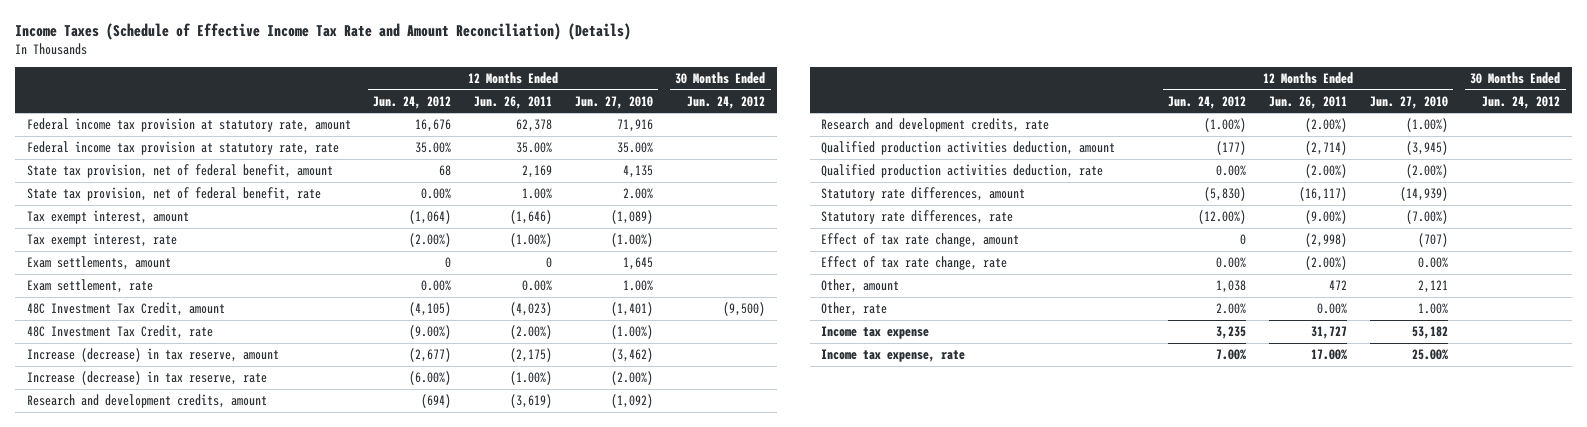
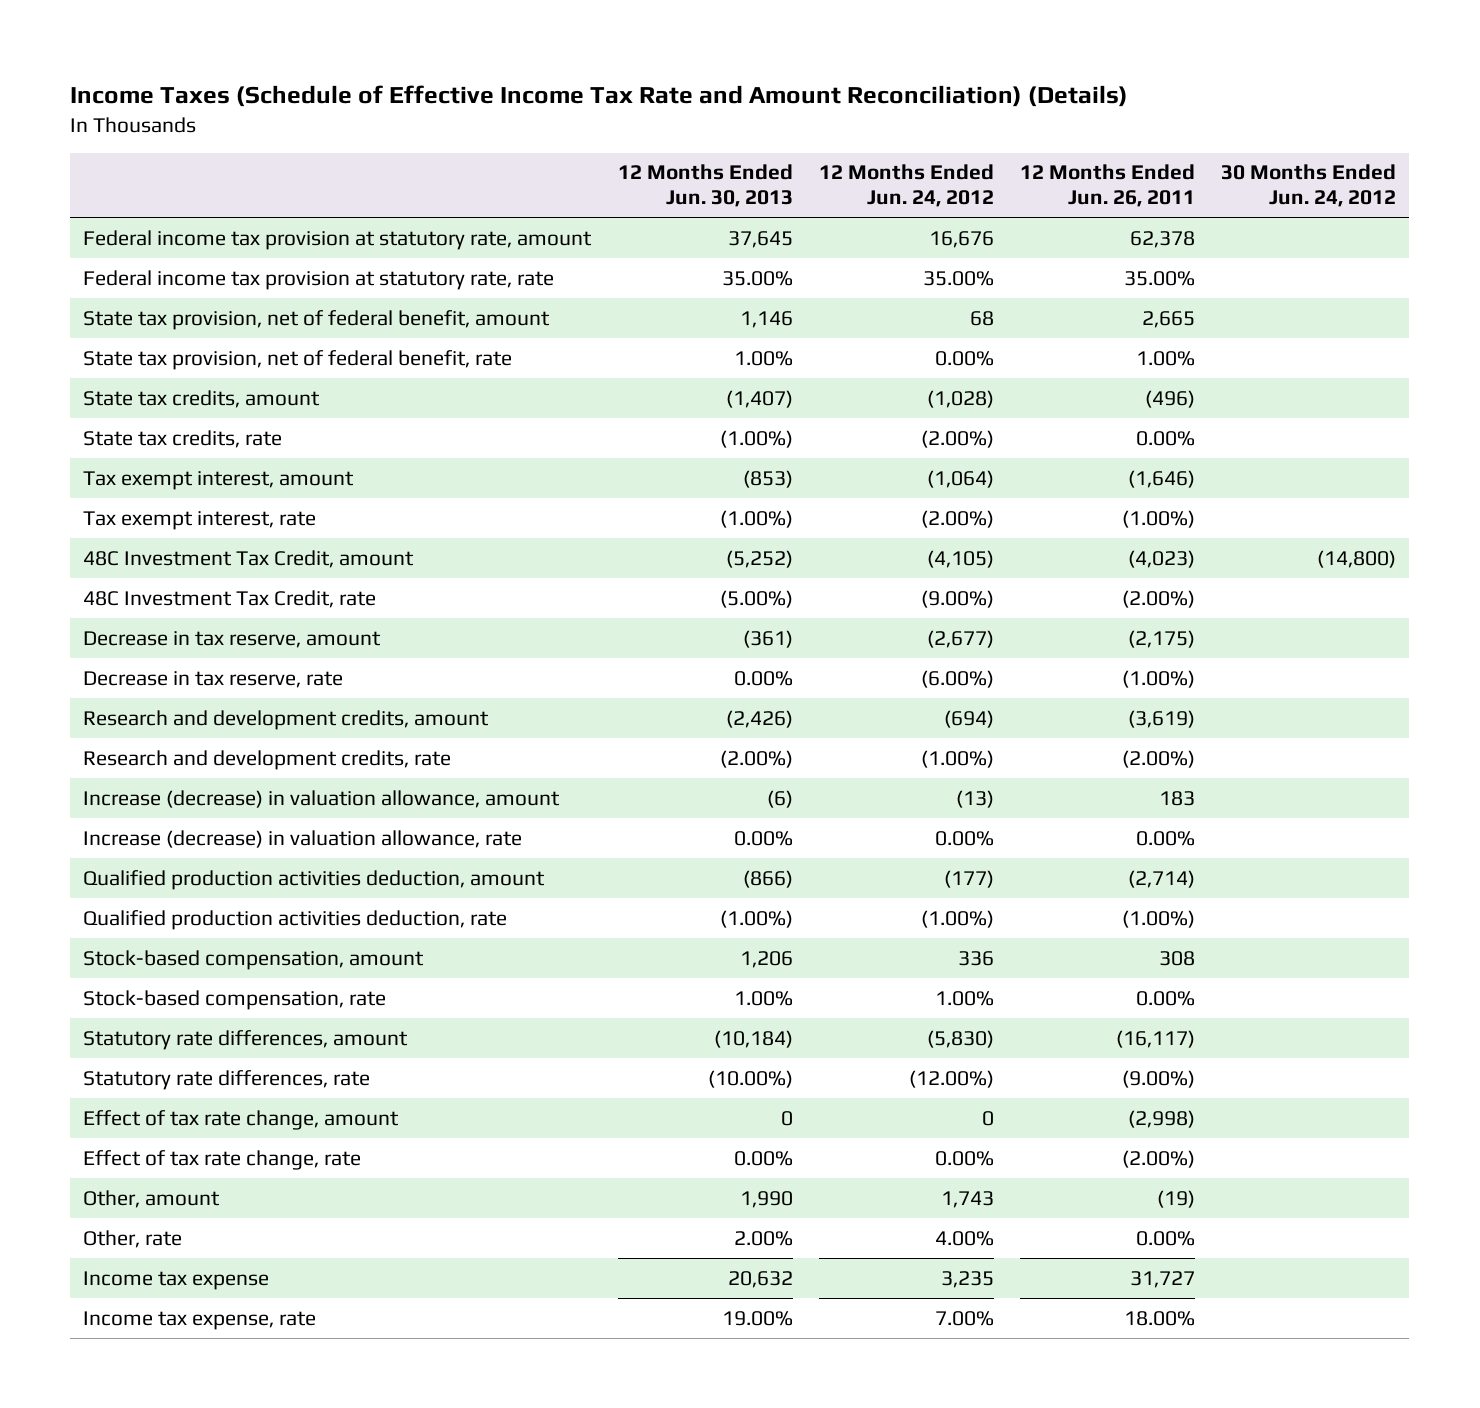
- | 12 Months Ended Jun. 24, 2012 | 12 Months Ended Jun. 26, 2011 | 12 Months Ended Jun. 27, 2010 | 30 Months Ended Jun. 24, 2012
+ | 12 Months Ended Jun. 30, 2013 | 12 Months Ended Jun. 24, 2012 | 12 Months Ended Jun. 26, 2011 | 30 Months Ended Jun. 24, 2012
- State tax provision, net of federal benefit, amount | 68 | 2,169 | 4,135 |
+ State tax provision, net of federal benefit, amount | 1,146 | 68 | 2,665 |
+ State tax credits, amount | (1,407) | (1,028) | (496) |
+ State tax credits, rate | (1.00%) | (2.00%) | 0.00% |
- Exam settlements, amount | 0 | 0 | 1,645 |
- Exam settlement, rate | 0.00% | 0.00% | 1.00% |
- 48C Investment Tax Credit, amount | (4,105) | (4,023) | (1,401) | (9,500)
+ 48C Investment Tax Credit, amount | (5,252) | (4,105) | (4,023) | (14,800)
- Increase (decrease) in tax reserve, amount | (2,677) | (2,175) | (3,462) |
- Increase (decrease) in tax reserve, rate | (6.00%) | (1.00%) | (2.00%) |
+ Decrease in tax reserve, amount | (361) | (2,677) | (2,175) |
+ Decrease in tax reserve, rate | 0.00% | (6.00%) | (1.00%) |
+ Increase (decrease) in valuation allowance, amount | (6) | (13) | 183 |
+ Increase (decrease) in valuation allowance, rate | 0.00% | 0.00% | 0.00% |
- Qualified production activities deduction, rate | 0.00% | (2.00%) | (2.00%) |
+ Qualified production activities deduction, rate | (1.00%) | (1.00%) | (1.00%) |
+ Stock-based compensation, amount | 1,206 | 336 | 308 |
+ Stock-based compensation, rate | 1.00% | 1.00% | 0.00% |
- Other, amount | 1,038 | 472 | 2,121 |
- Other, rate | 2.00% | 0.00% | 1.00% |
+ Other, amount | 1,990 | 1,743 | (19) |
+ Other, rate | 2.00% | 4.00% | 0.00% |
- Income tax expense, rate | 7.00% | 17.00% | 25.00% |
+ Income tax expense, rate | 19.00% | 7.00% | 18.00% |

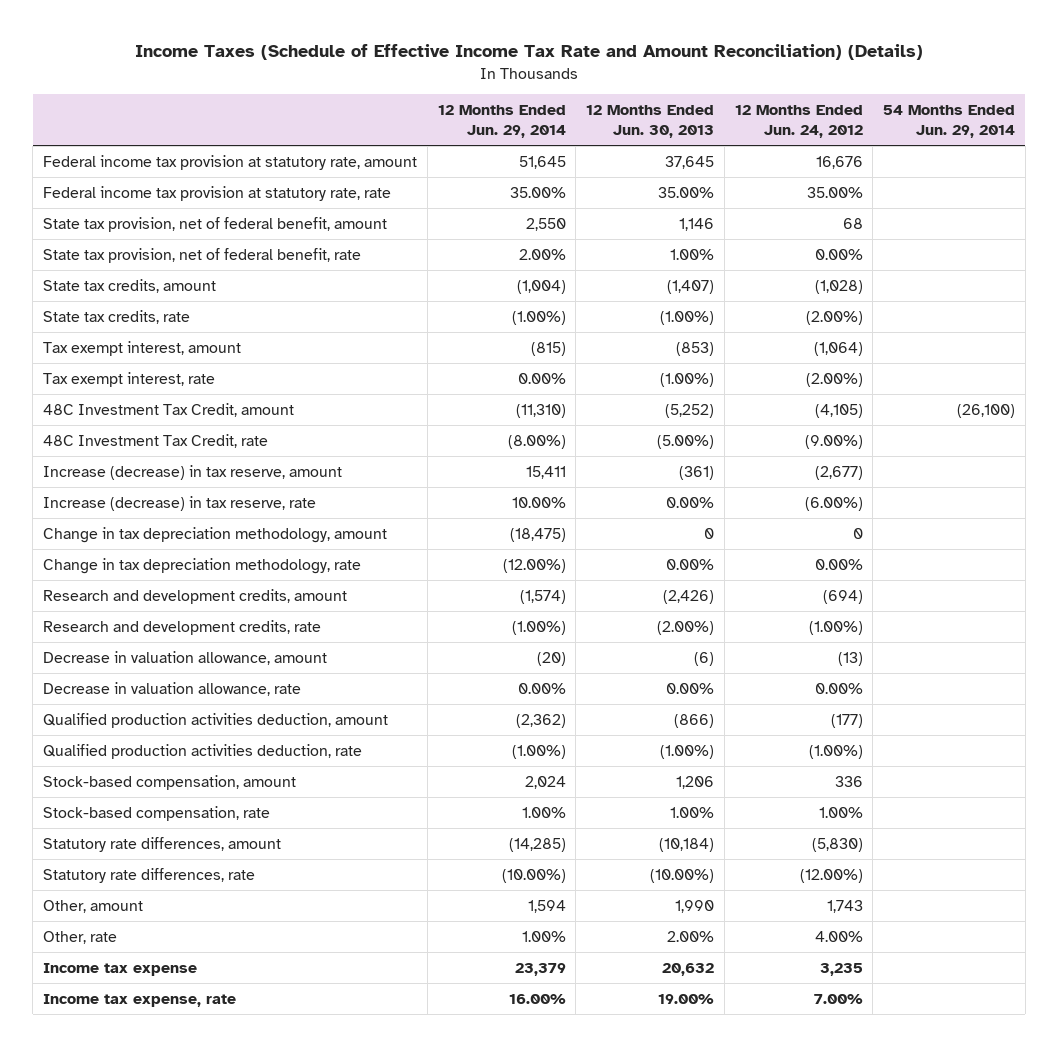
- | 12 Months Ended Jun. 30, 2013 | 12 Months Ended Jun. 24, 2012 | 12 Months Ended Jun. 26, 2011 | 30 Months Ended Jun. 24, 2012
+ | 12 Months Ended Jun. 29, 2014 | 12 Months Ended Jun. 30, 2013 | 12 Months Ended Jun. 24, 2012 | 54 Months Ended Jun. 29, 2014
- Decrease in tax reserve, amount | (361) | (2,677) | (2,175) |
- Decrease in tax reserve, rate | 0.00% | (6.00%) | (1.00%) |
+ Increase (decrease) in tax reserve, amount | 15,411 | (361) | (2,677) |
+ Increase (decrease) in tax reserve, rate | 10.00% | 0.00% | (6.00%) |
+ Change in tax depreciation methodology, amount | (18,475) | 0 | 0 |
+ Change in tax depreciation methodology, rate | (12.00%) | 0.00% | 0.00% |
- Increase (decrease) in valuation allowance, amount | (6) | (13) | 183 |
- Increase (decrease) in valuation allowance, rate | 0.00% | 0.00% | 0.00% |
+ Decrease in valuation allowance, amount | (20) | (6) | (13) |
+ Decrease in valuation allowance, rate | 0.00% | 0.00% | 0.00% |
- Effect of tax rate change, amount | 0 | 0 | (2,998) |
- Effect of tax rate change, rate | 0.00% | 0.00% | (2.00%) |

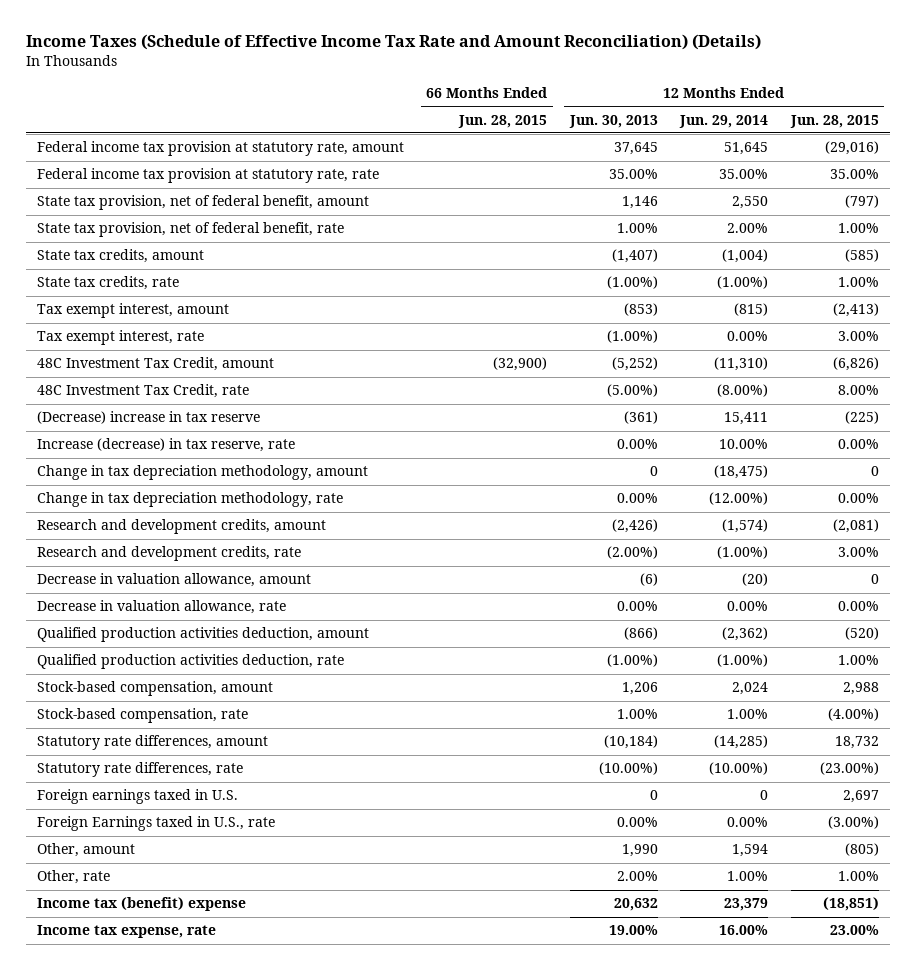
- | 12 Months Ended Jun. 29, 2014 | 12 Months Ended Jun. 30, 2013 | 12 Months Ended Jun. 24, 2012 | 54 Months Ended Jun. 29, 2014
+ | 66 Months Ended Jun. 28, 2015 | 12 Months Ended Jun. 30, 2013 | 12 Months Ended Jun. 29, 2014 | 12 Months Ended Jun. 28, 2015
- Increase (decrease) in tax reserve, amount | 15,411 | (361) | (2,677) |
+ (Decrease) increase in tax reserve | | (361) | 15,411 | (225)
+ Foreign earnings taxed in U.S. | | 0 | 0 | 2,697
+ Foreign Earnings taxed in U.S., rate | | 0.00% | 0.00% | (3.00%)
- Income tax expense | 23,379 | 20,632 | 3,235 |
+ Income tax (benefit) expense | | 20,632 | 23,379 | (18,851)

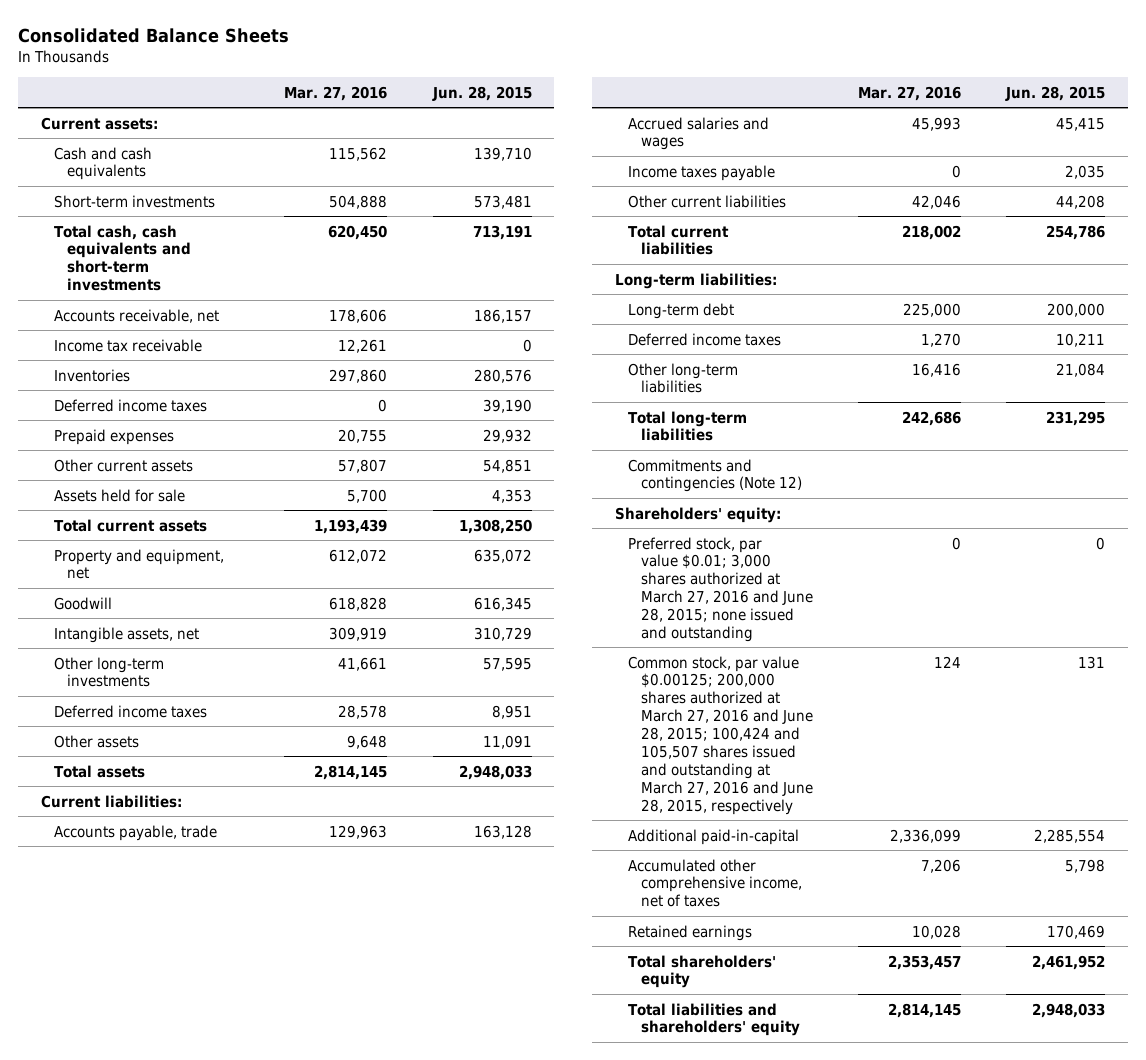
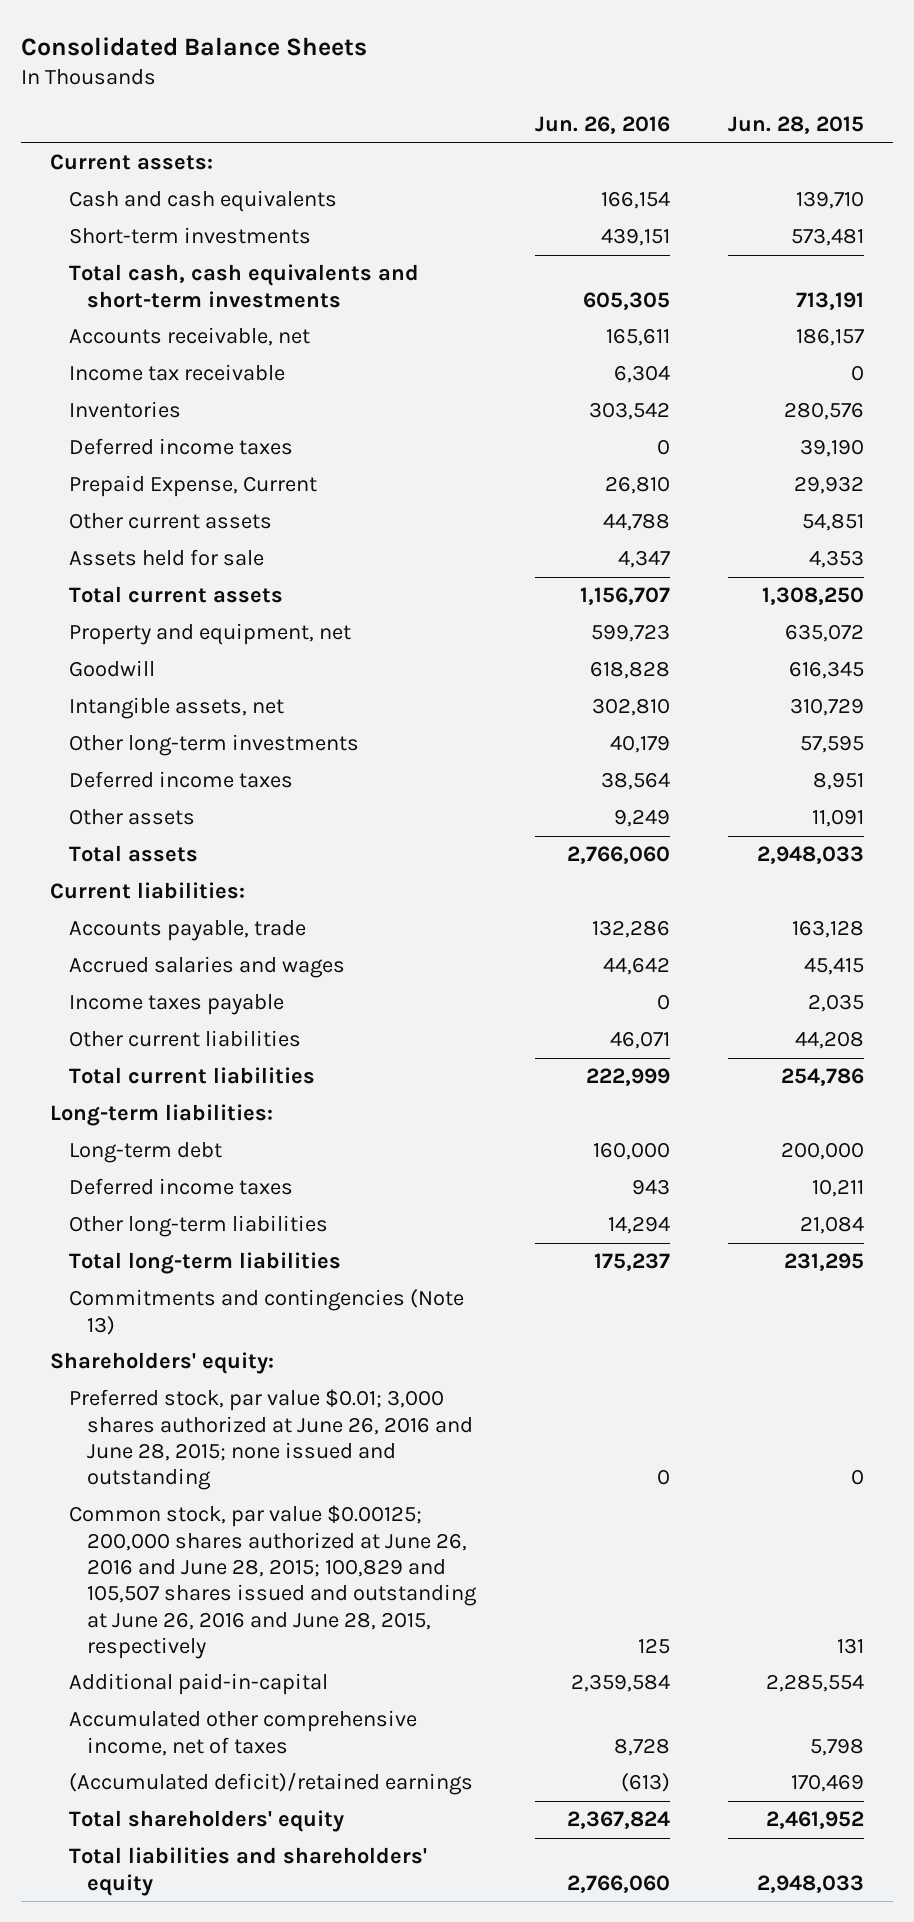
- | Mar. 27, 2016 | Jun. 28, 2015
+ | Jun. 26, 2016 | Jun. 28, 2015
- Prepaid expenses | 20,755 | 29,932
+ Prepaid Expense, Current | 26,810 | 29,932
- Commitments and contingencies (Note 12)
+ Commitments and contingencies (Note 13)
- Preferred stock, par value $0.01; 3,000 shares authorized at March 27, 2016 and June 28, 2015; none issued and outstanding | 0 | 0
- Common stock, par value $0.00125; 200,000 shares authorized at March 27, 2016 and June 28, 2015; 100,424 and 105,507 shares issued and outstanding at March 27, 2016 and June 28, 2015, respectively | 124 | 131
+ Preferred stock, par value $0.01; 3,000 shares authorized at June 26, 2016 and June 28, 2015; none issued and outstanding | 0 | 0
+ Common stock, par value $0.00125; 200,000 shares authorized at June 26, 2016 and June 28, 2015; 100,829 and 105,507 shares issued and outstanding at June 26, 2016 and June 28, 2015, respectively | 125 | 131
- Retained earnings | 10,028 | 170,469
+ (Accumulated deficit)/retained earnings | (613) | 170,469

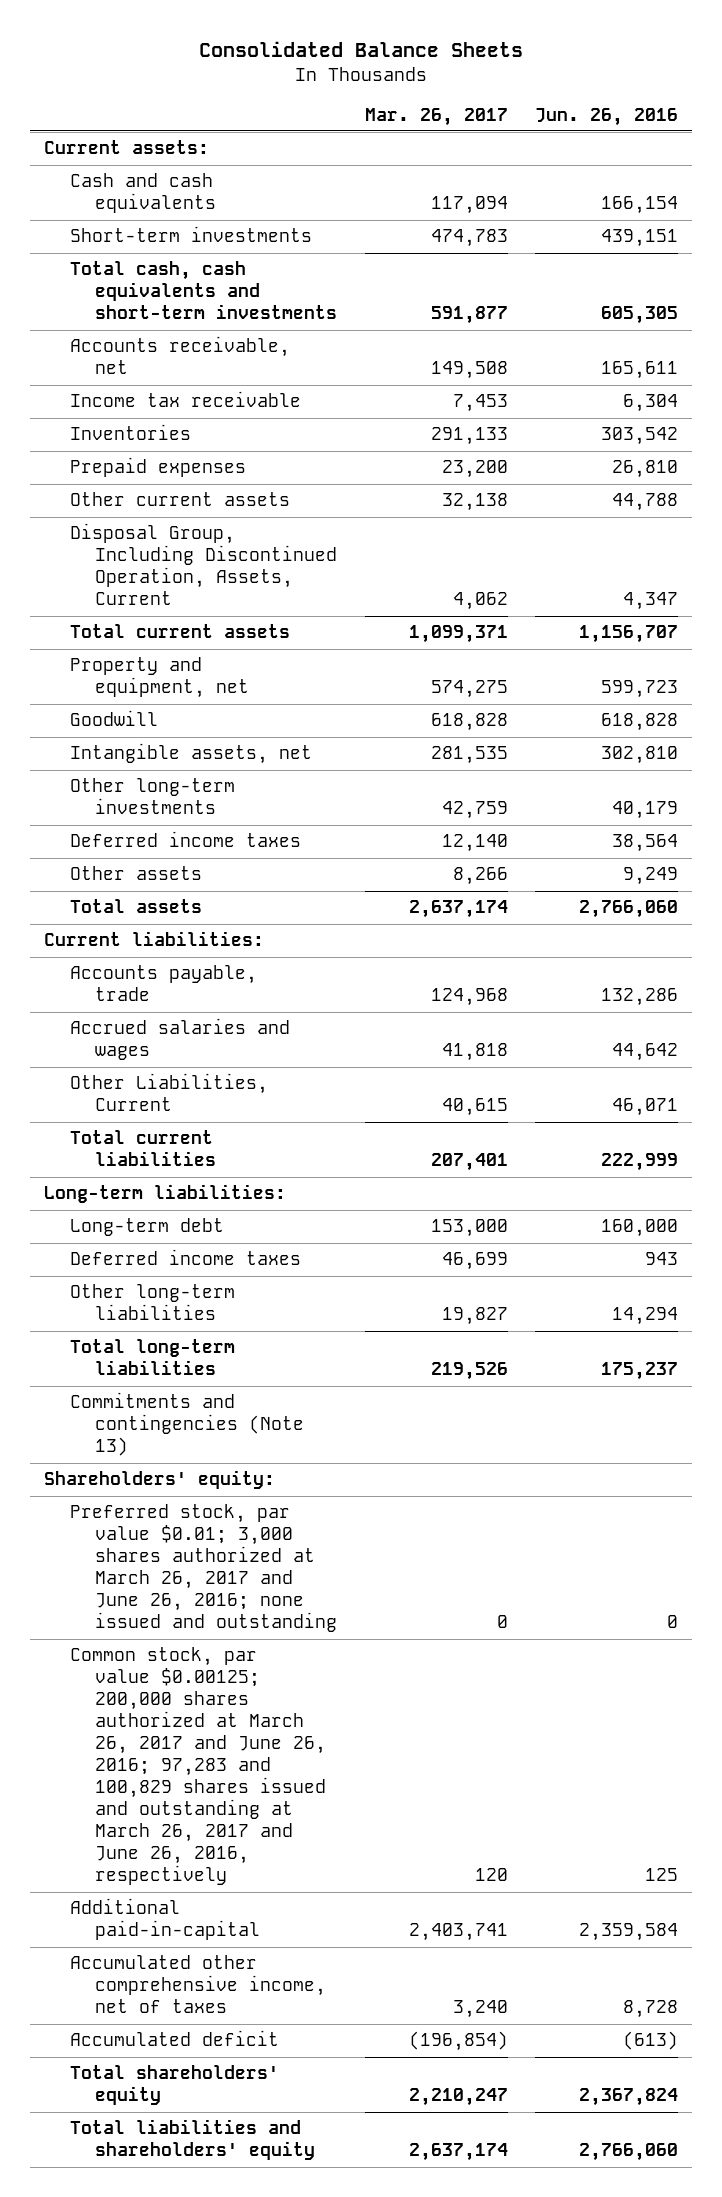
- | Jun. 26, 2016 | Jun. 28, 2015
+ | Mar. 26, 2017 | Jun. 26, 2016
- Deferred income taxes | 0 | 39,190
- Prepaid Expense, Current | 26,810 | 29,932
+ Prepaid expenses | 23,200 | 26,810
- Assets held for sale | 4,347 | 4,353
+ Disposal Group, Including Discontinued Operation, Assets, Current | 4,062 | 4,347
- Income taxes payable | 0 | 2,035
- Other current liabilities | 46,071 | 44,208
+ Other Liabilities, Current | 40,615 | 46,071
- Preferred stock, par value $0.01; 3,000 shares authorized at June 26, 2016 and June 28, 2015; none issued and outstanding | 0 | 0
- Common stock, par value $0.00125; 200,000 shares authorized at June 26, 2016 and June 28, 2015; 100,829 and 105,507 shares issued and outstanding at June 26, 2016 and June 28, 2015, respectively | 125 | 131
+ Preferred stock, par value $0.01; 3,000 shares authorized at March 26, 2017 and June 26, 2016; none issued and outstanding | 0 | 0
+ Common stock, par value $0.00125; 200,000 shares authorized at March 26, 2017 and June 26, 2016; 97,283 and 100,829 shares issued and outstanding at March 26, 2017 and June 26, 2016, respectively | 120 | 125
- (Accumulated deficit)/retained earnings | (613) | 170,469
+ Accumulated deficit | (196,854) | (613)

